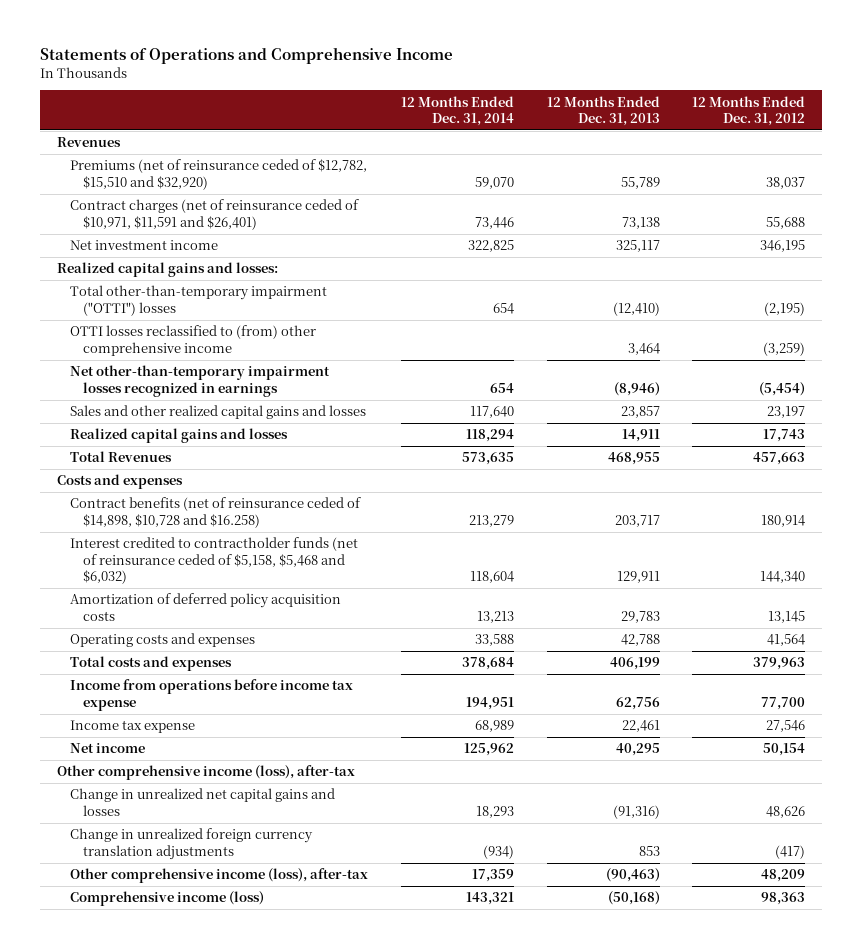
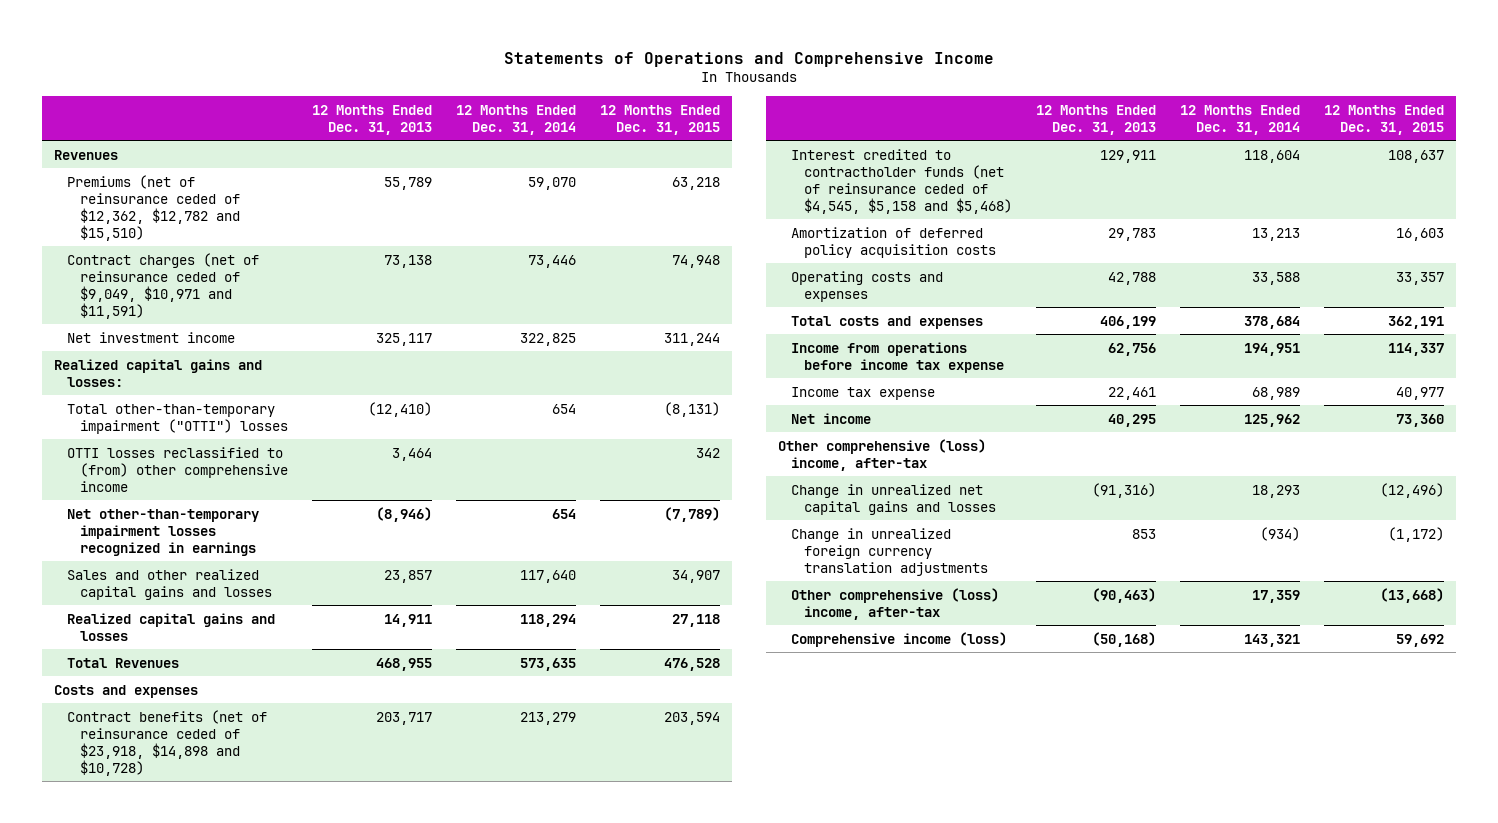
- | 12 Months Ended Dec. 31, 2014 | 12 Months Ended Dec. 31, 2013 | 12 Months Ended Dec. 31, 2012
+ | 12 Months Ended Dec. 31, 2013 | 12 Months Ended Dec. 31, 2014 | 12 Months Ended Dec. 31, 2015
- Premiums (net of reinsurance ceded of $12,782, $15,510 and $32,920) | 59,070 | 55,789 | 38,037
- Contract charges (net of reinsurance ceded of $10,971, $11,591 and $26,401) | 73,446 | 73,138 | 55,688
+ Premiums (net of reinsurance ceded of $12,362, $12,782 and $15,510) | 55,789 | 59,070 | 63,218
+ Contract charges (net of reinsurance ceded of $9,049, $10,971 and $11,591) | 73,138 | 73,446 | 74,948
- Contract benefits (net of reinsurance ceded of $14,898, $10,728 and $16.258) | 213,279 | 203,717 | 180,914
- Interest credited to contractholder funds (net of reinsurance ceded of $5,158, $5,468 and $6,032) | 118,604 | 129,911 | 144,340
+ Contract benefits (net of reinsurance ceded of $23,918, $14,898 and $10,728) | 203,717 | 213,279 | 203,594
+ Interest credited to contractholder funds (net of reinsurance ceded of $4,545, $5,158 and $5,468) | 129,911 | 118,604 | 108,637
- Other comprehensive income (loss), after-tax
+ Other comprehensive (loss) income, after-tax
- Other comprehensive income (loss), after-tax | 17,359 | (90,463) | 48,209
+ Other comprehensive (loss) income, after-tax | (90,463) | 17,359 | (13,668)

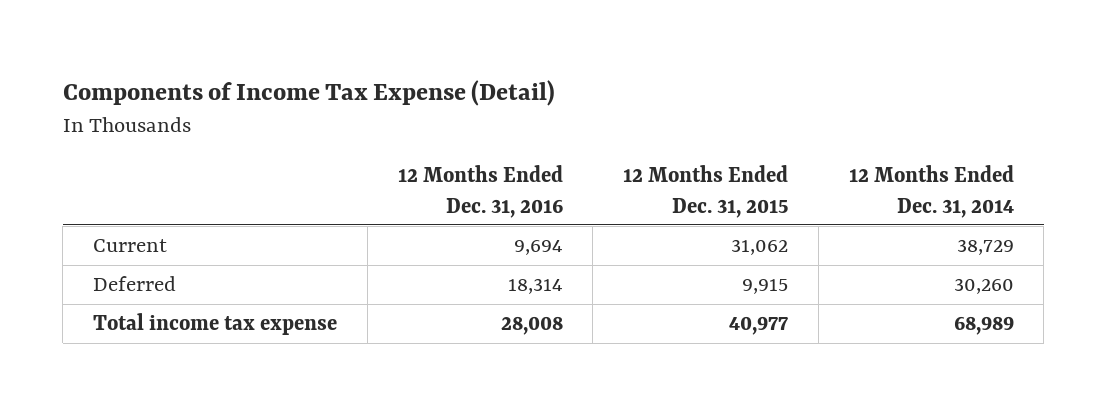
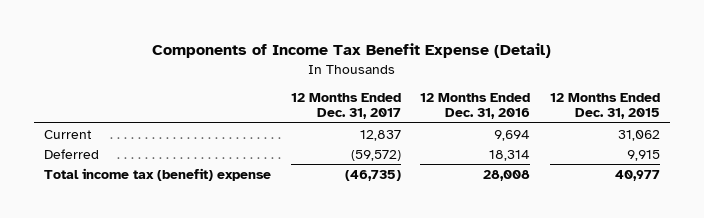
- Components of Income Tax Expense (Detail)
+ Components of Income Tax Benefit Expense (Detail)
- | 12 Months Ended Dec. 31, 2016 | 12 Months Ended Dec. 31, 2015 | 12 Months Ended Dec. 31, 2014
+ | 12 Months Ended Dec. 31, 2017 | 12 Months Ended Dec. 31, 2016 | 12 Months Ended Dec. 31, 2015
- Total income tax expense | 28,008 | 40,977 | 68,989
+ Total income tax (benefit) expense | (46,735) | 28,008 | 40,977

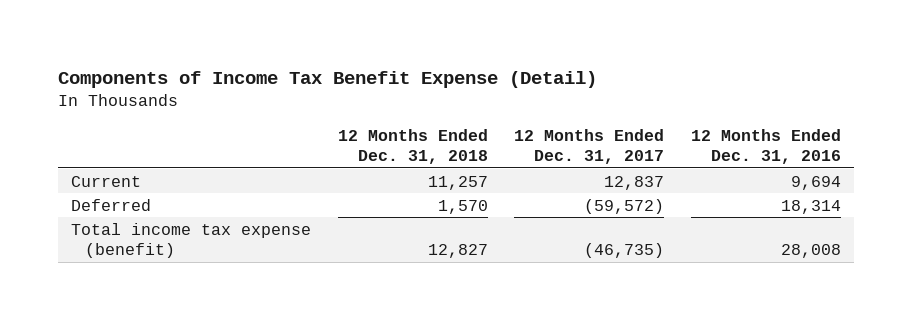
- | 12 Months Ended Dec. 31, 2017 | 12 Months Ended Dec. 31, 2016 | 12 Months Ended Dec. 31, 2015
+ | 12 Months Ended Dec. 31, 2018 | 12 Months Ended Dec. 31, 2017 | 12 Months Ended Dec. 31, 2016
- Total income tax (benefit) expense | (46,735) | 28,008 | 40,977
+ Total income tax expense (benefit) | 12,827 | (46,735) | 28,008

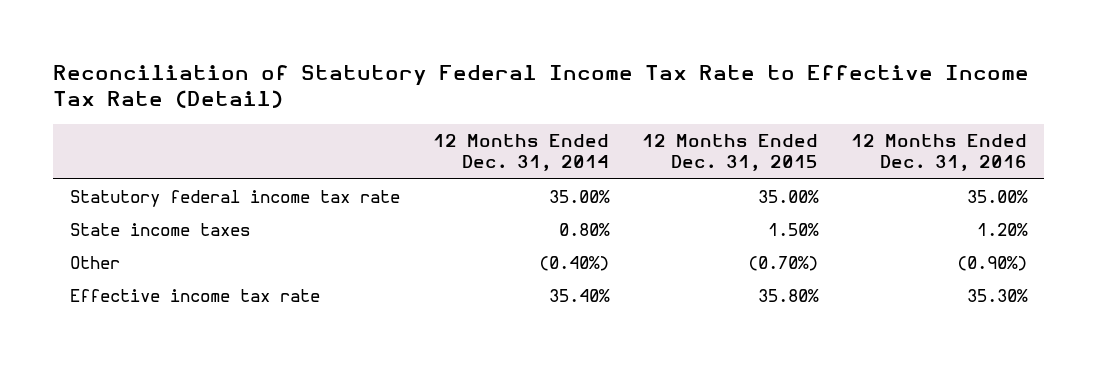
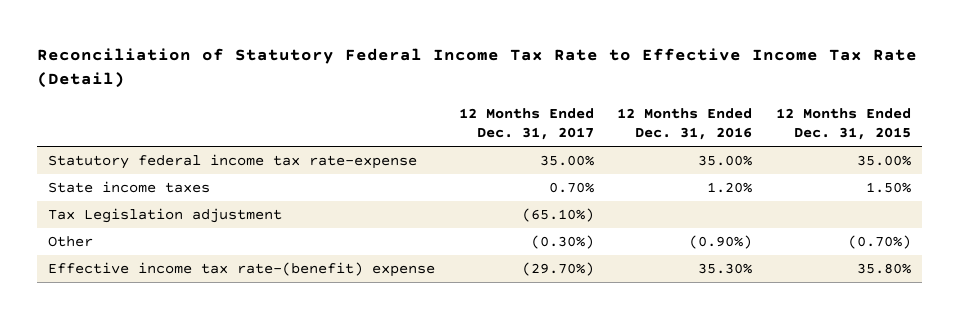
- | 12 Months Ended Dec. 31, 2014 | 12 Months Ended Dec. 31, 2015 | 12 Months Ended Dec. 31, 2016
+ | 12 Months Ended Dec. 31, 2017 | 12 Months Ended Dec. 31, 2016 | 12 Months Ended Dec. 31, 2015
- Statutory federal income tax rate | 35.00% | 35.00% | 35.00%
+ Statutory federal income tax rate-expense | 35.00% | 35.00% | 35.00%
+ Tax Legislation adjustment | (65.10%) | |
- Effective income tax rate | 35.40% | 35.80% | 35.30%
+ Effective income tax rate-(benefit) expense | (29.70%) | 35.30% | 35.80%

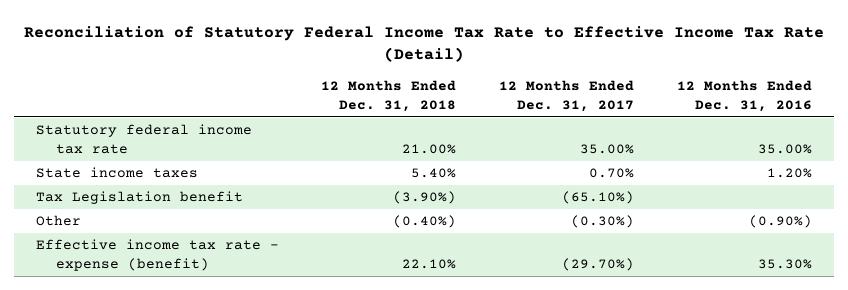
- | 12 Months Ended Dec. 31, 2017 | 12 Months Ended Dec. 31, 2016 | 12 Months Ended Dec. 31, 2015
+ | 12 Months Ended Dec. 31, 2018 | 12 Months Ended Dec. 31, 2017 | 12 Months Ended Dec. 31, 2016
- Statutory federal income tax rate-expense | 35.00% | 35.00% | 35.00%
+ Statutory federal income tax rate | 21.00% | 35.00% | 35.00%
- Tax Legislation adjustment | (65.10%) | |
+ Tax Legislation benefit | (3.90%) | (65.10%) |
- Effective income tax rate-(benefit) expense | (29.70%) | 35.30% | 35.80%
+ Effective income tax rate - expense (benefit) | 22.10% | (29.70%) | 35.30%

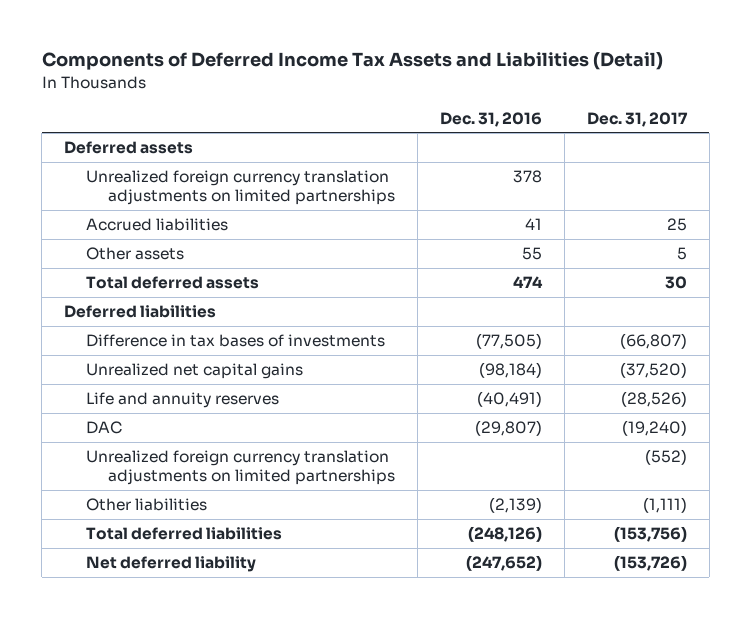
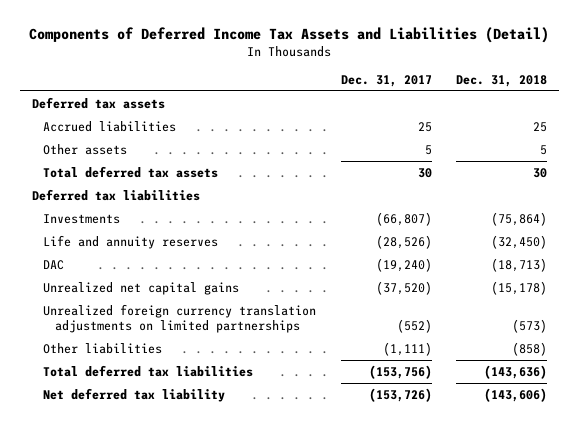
- | Dec. 31, 2016 | Dec. 31, 2017
+ | Dec. 31, 2017 | Dec. 31, 2018
- Deferred assets
- Unrealized foreign currency translation adjustments on limited partnerships | 378 |
+ Deferred tax assets
- Total deferred assets | 474 | 30
- Deferred liabilities
- Difference in tax bases of investments | (77,505) | (66,807)
+ Total deferred tax assets | 30 | 30
+ Deferred tax liabilities
+ Investments | (66,807) | (75,864)
moved down: Unrealized net capital gains | (37,520) | (15,178)
- Total deferred liabilities | (248,126) | (153,756)
- Net deferred liability | (247,652) | (153,726)
+ Total deferred tax liabilities | (153,756) | (143,636)
+ Net deferred tax liability | (153,726) | (143,606)

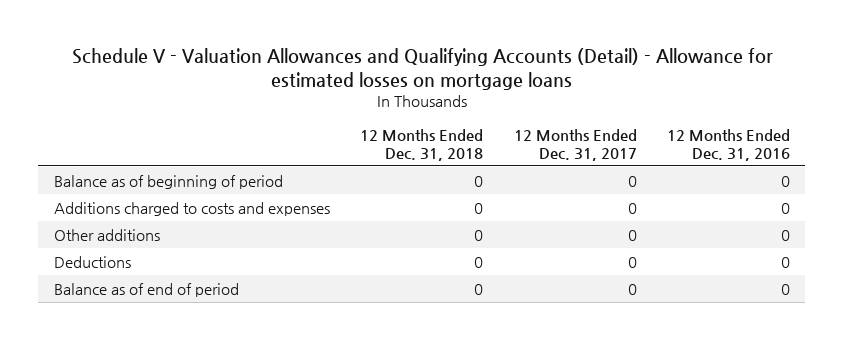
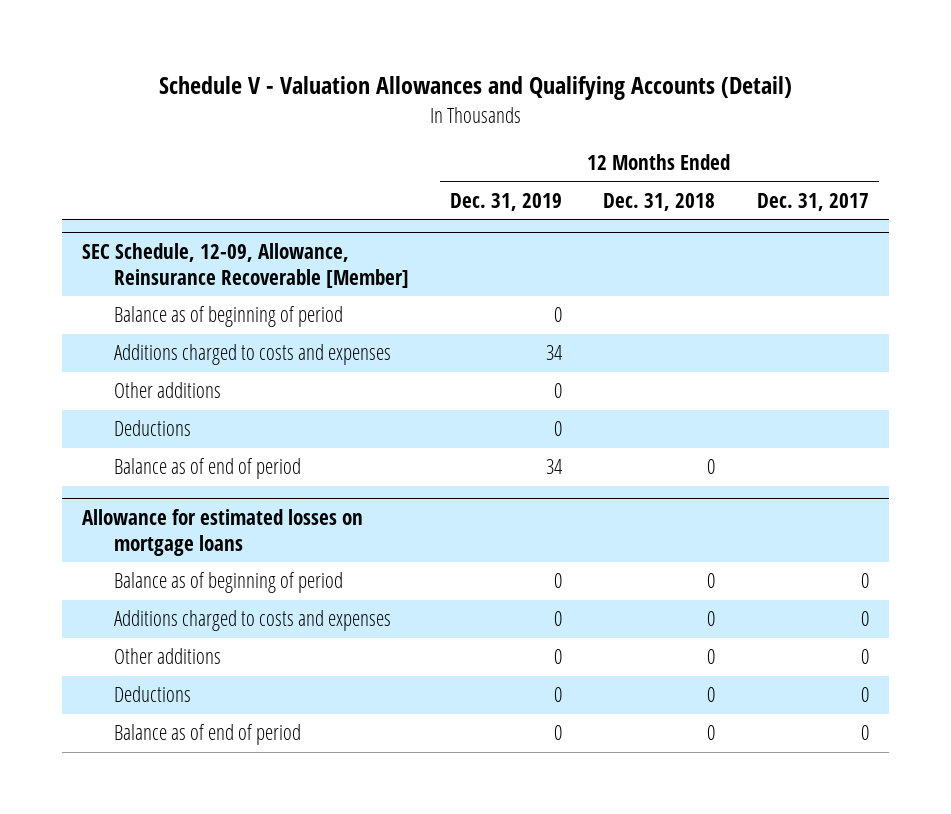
- Schedule V - Valuation Allowances and Qualifying Accounts (Detail) - Allowance for estimated losses on mortgage loans
+ Schedule V - Valuation Allowances and Qualifying Accounts (Detail)
- | 12 Months Ended Dec. 31, 2018 | 12 Months Ended Dec. 31, 2017 | 12 Months Ended Dec. 31, 2016
+ | 12 Months Ended Dec. 31, 2019 | 12 Months Ended Dec. 31, 2018 | 12 Months Ended Dec. 31, 2017
+ SEC Schedule, 12-09, Allowance, Reinsurance Recoverable [Member]
+ Balance as of beginning of period | 0 | |
+ Additions charged to costs and expenses | 34 | |
+ Other additions | 0 | |
+ Deductions | 0 | |
+ Balance as of end of period | 34 | 0 |
+ Allowance for estimated losses on mortgage loans

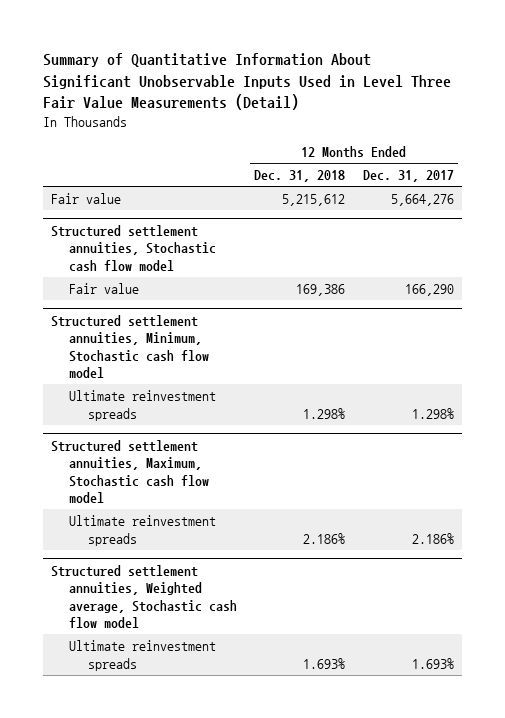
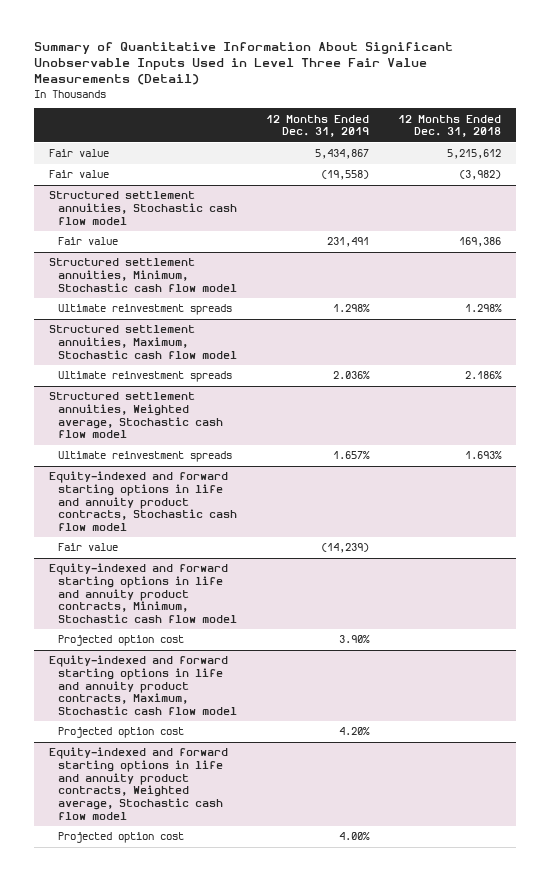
- | 12 Months Ended Dec. 31, 2018 | 12 Months Ended Dec. 31, 2017
+ | 12 Months Ended Dec. 31, 2019 | 12 Months Ended Dec. 31, 2018
+ Fair value | (19,558) | (3,982)
+ Equity-indexed and forward starting options in life and annuity product contracts, Stochastic cash flow model
+ Fair value | (14,239) |
+ Equity-indexed and forward starting options in life and annuity product contracts, Minimum, Stochastic cash flow model
+ Projected option cost | 3.90% |
+ Equity-indexed and forward starting options in life and annuity product contracts, Maximum, Stochastic cash flow model
+ Projected option cost | 4.20% |
+ Equity-indexed and forward starting options in life and annuity product contracts, Weighted average, Stochastic cash flow model
+ Projected option cost | 4.00% |

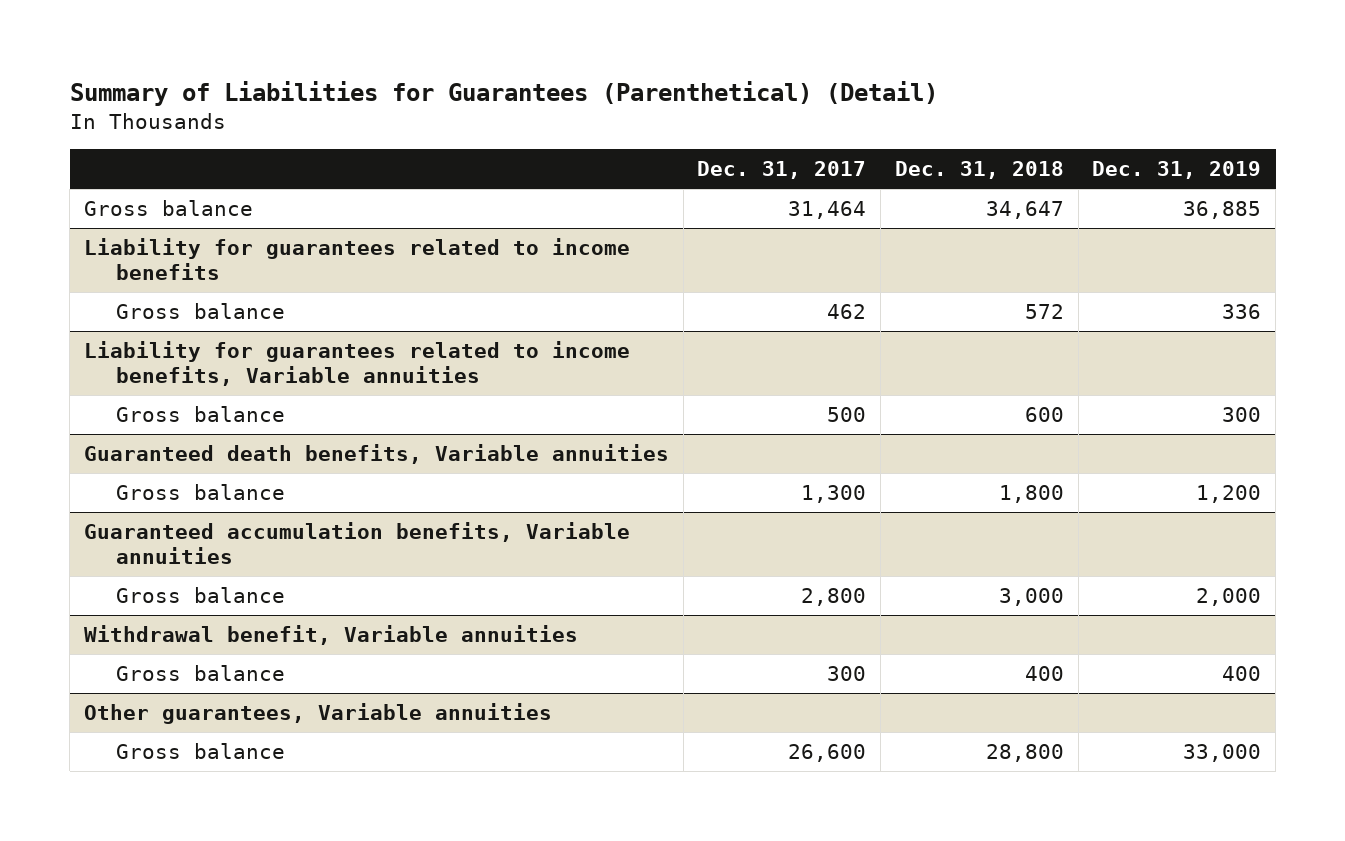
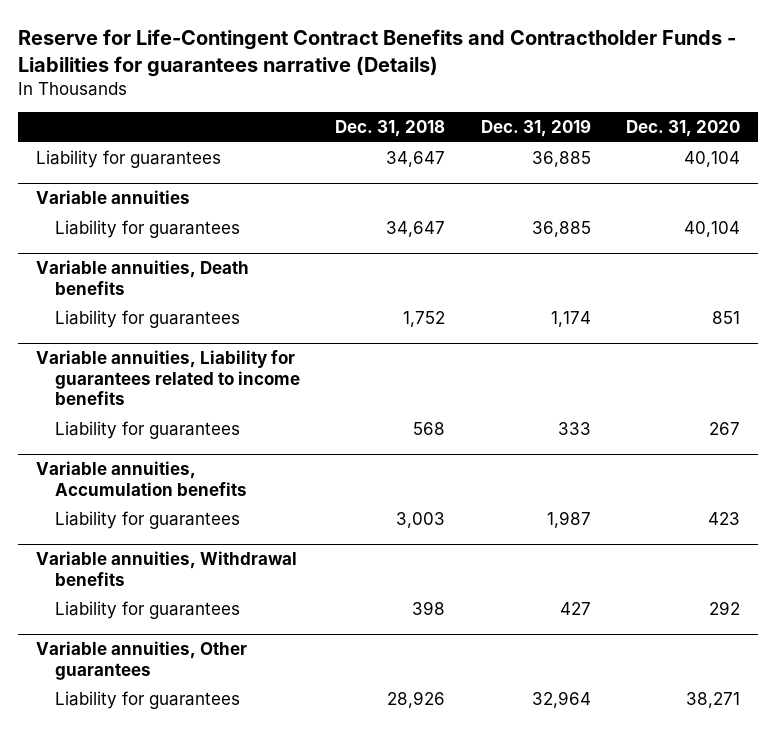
- Summary of Liabilities for Guarantees (Parenthetical) (Detail)
+ Reserve for Life-Contingent Contract Benefits and Contractholder Funds - Liabilities for guarantees narrative (Details)
- | Dec. 31, 2017 | Dec. 31, 2018 | Dec. 31, 2019
+ | Dec. 31, 2018 | Dec. 31, 2019 | Dec. 31, 2020
- Gross balance | 31,464 | 34,647 | 36,885
- Liability for guarantees related to income benefits
- Gross balance | 462 | 572 | 336
- Liability for guarantees related to income benefits, Variable annuities
- Gross balance | 500 | 600 | 300
- Guaranteed death benefits, Variable annuities
- Gross balance | 1,300 | 1,800 | 1,200
- Guaranteed accumulation benefits, Variable annuities
- Gross balance | 2,800 | 3,000 | 2,000
- Withdrawal benefit, Variable annuities
- Gross balance | 300 | 400 | 400
- Other guarantees, Variable annuities
- Gross balance | 26,600 | 28,800 | 33,000
+ Liability for guarantees | 34,647 | 36,885 | 40,104
+ Variable annuities
+ Liability for guarantees | 34,647 | 36,885 | 40,104
+ Variable annuities, Death benefits
+ Liability for guarantees | 1,752 | 1,174 | 851
+ Variable annuities, Liability for guarantees related to income benefits
+ Liability for guarantees | 568 | 333 | 267
+ Variable annuities, Accumulation benefits
+ Liability for guarantees | 3,003 | 1,987 | 423
+ Variable annuities, Withdrawal benefits
+ Liability for guarantees | 398 | 427 | 292
+ Variable annuities, Other guarantees
+ Liability for guarantees | 28,926 | 32,964 | 38,271

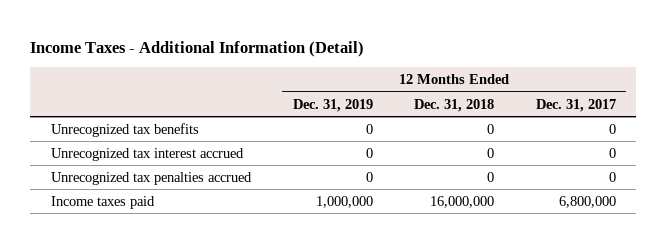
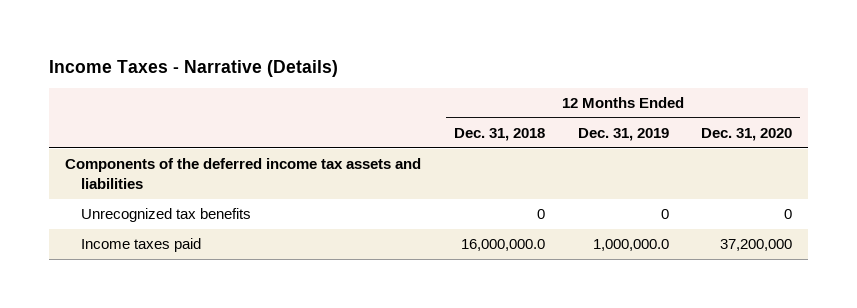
- Income Taxes - Additional Information (Detail)
+ Income Taxes - Narrative (Details)
- | 12 Months Ended Dec. 31, 2019 | 12 Months Ended Dec. 31, 2018 | 12 Months Ended Dec. 31, 2017
+ | 12 Months Ended Dec. 31, 2018 | 12 Months Ended Dec. 31, 2019 | 12 Months Ended Dec. 31, 2020
+ Components of the deferred income tax assets and liabilities
- Unrecognized tax interest accrued | 0 | 0 | 0
- Unrecognized tax penalties accrued | 0 | 0 | 0
- Income taxes paid | 1,000,000 | 16,000,000 | 6,800,000
+ Income taxes paid | 16,000,000.0 | 1,000,000.0 | 37,200,000

